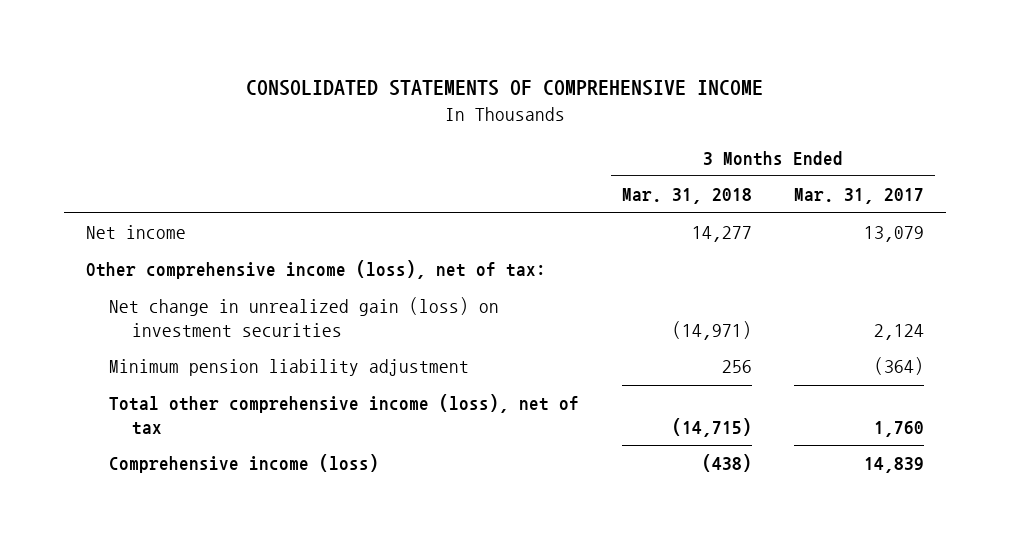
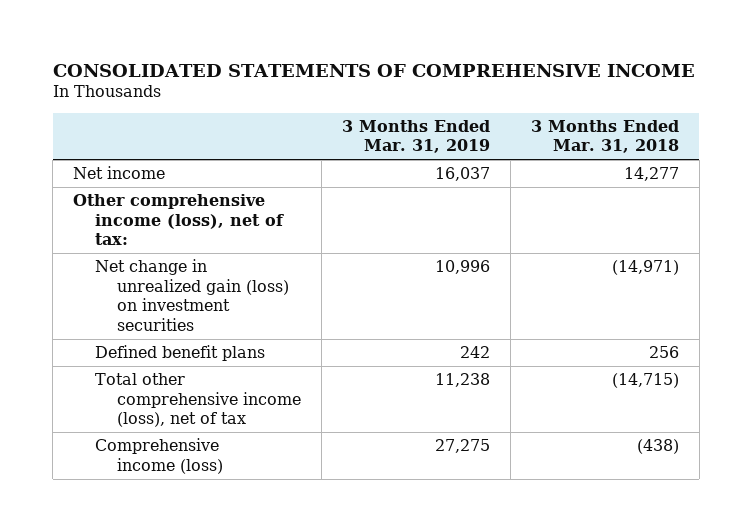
- | 3 Months Ended Mar. 31, 2018 | 3 Months Ended Mar. 31, 2017
+ | 3 Months Ended Mar. 31, 2019 | 3 Months Ended Mar. 31, 2018
- Minimum pension liability adjustment | 256 | (364)
+ Defined benefit plans | 242 | 256

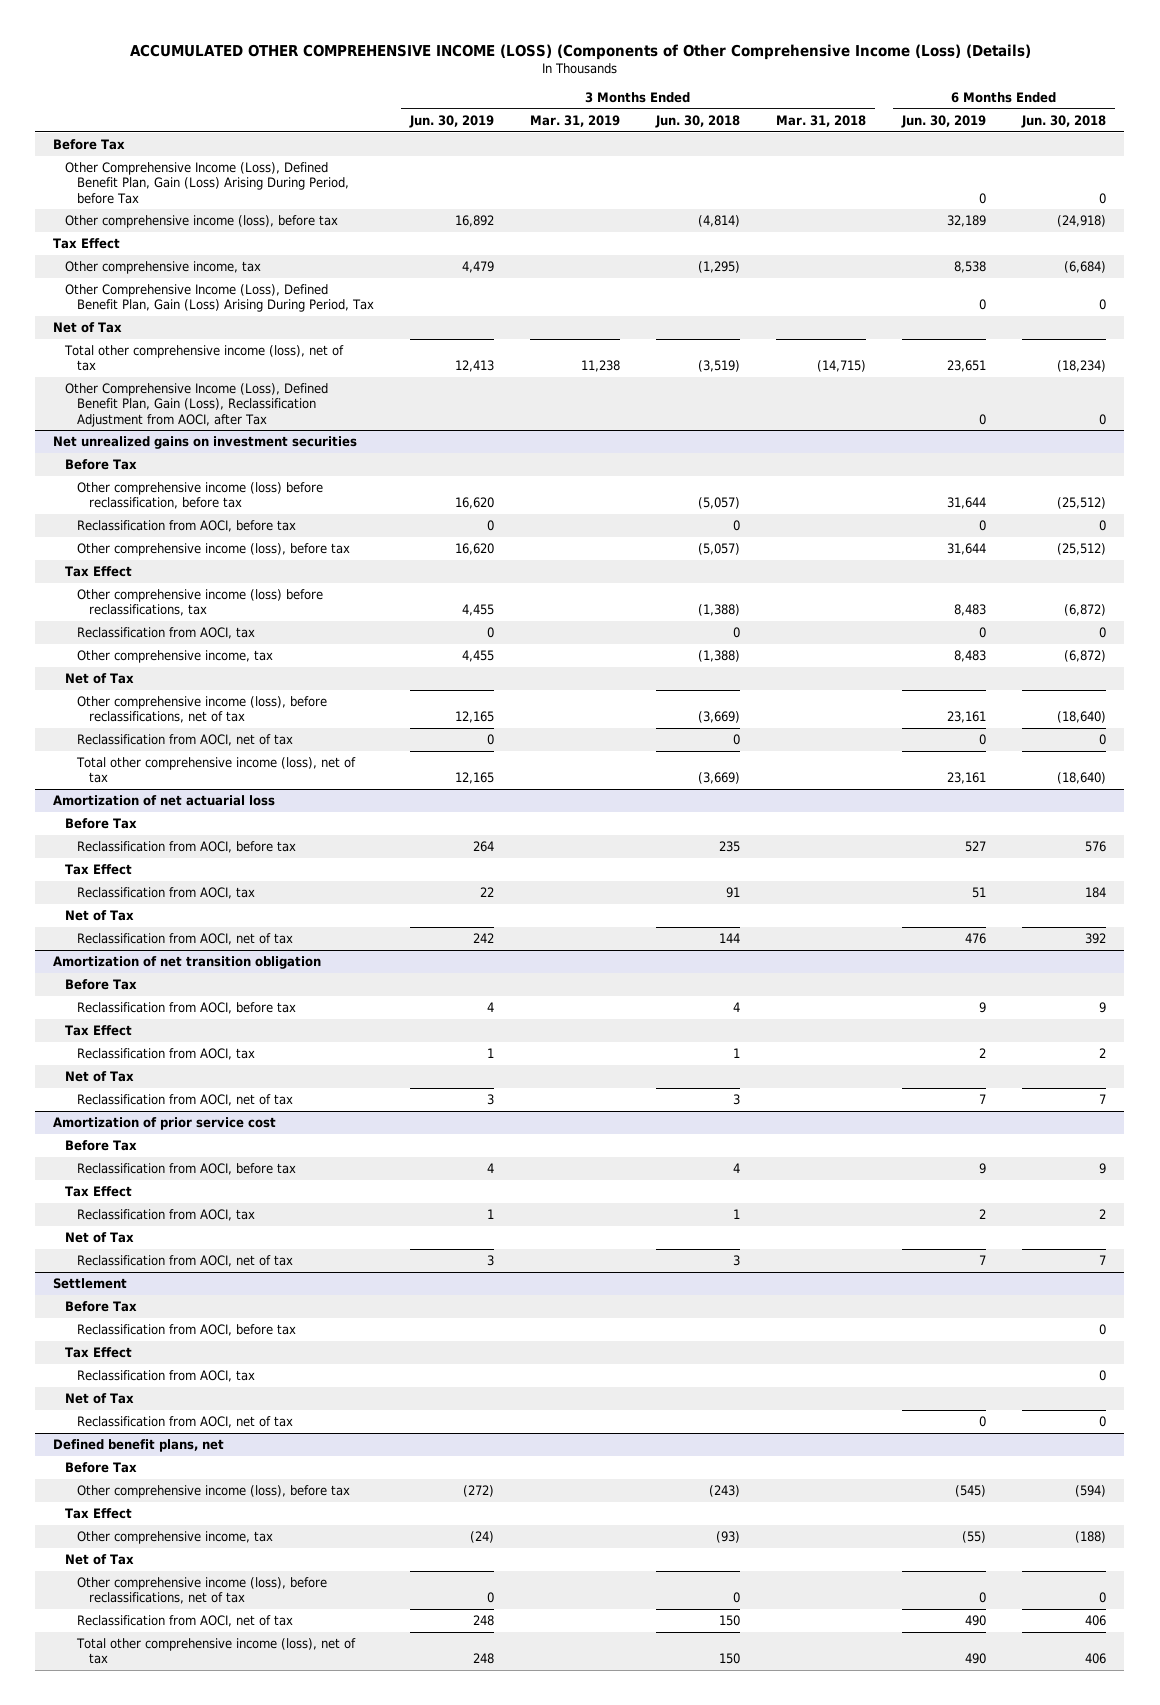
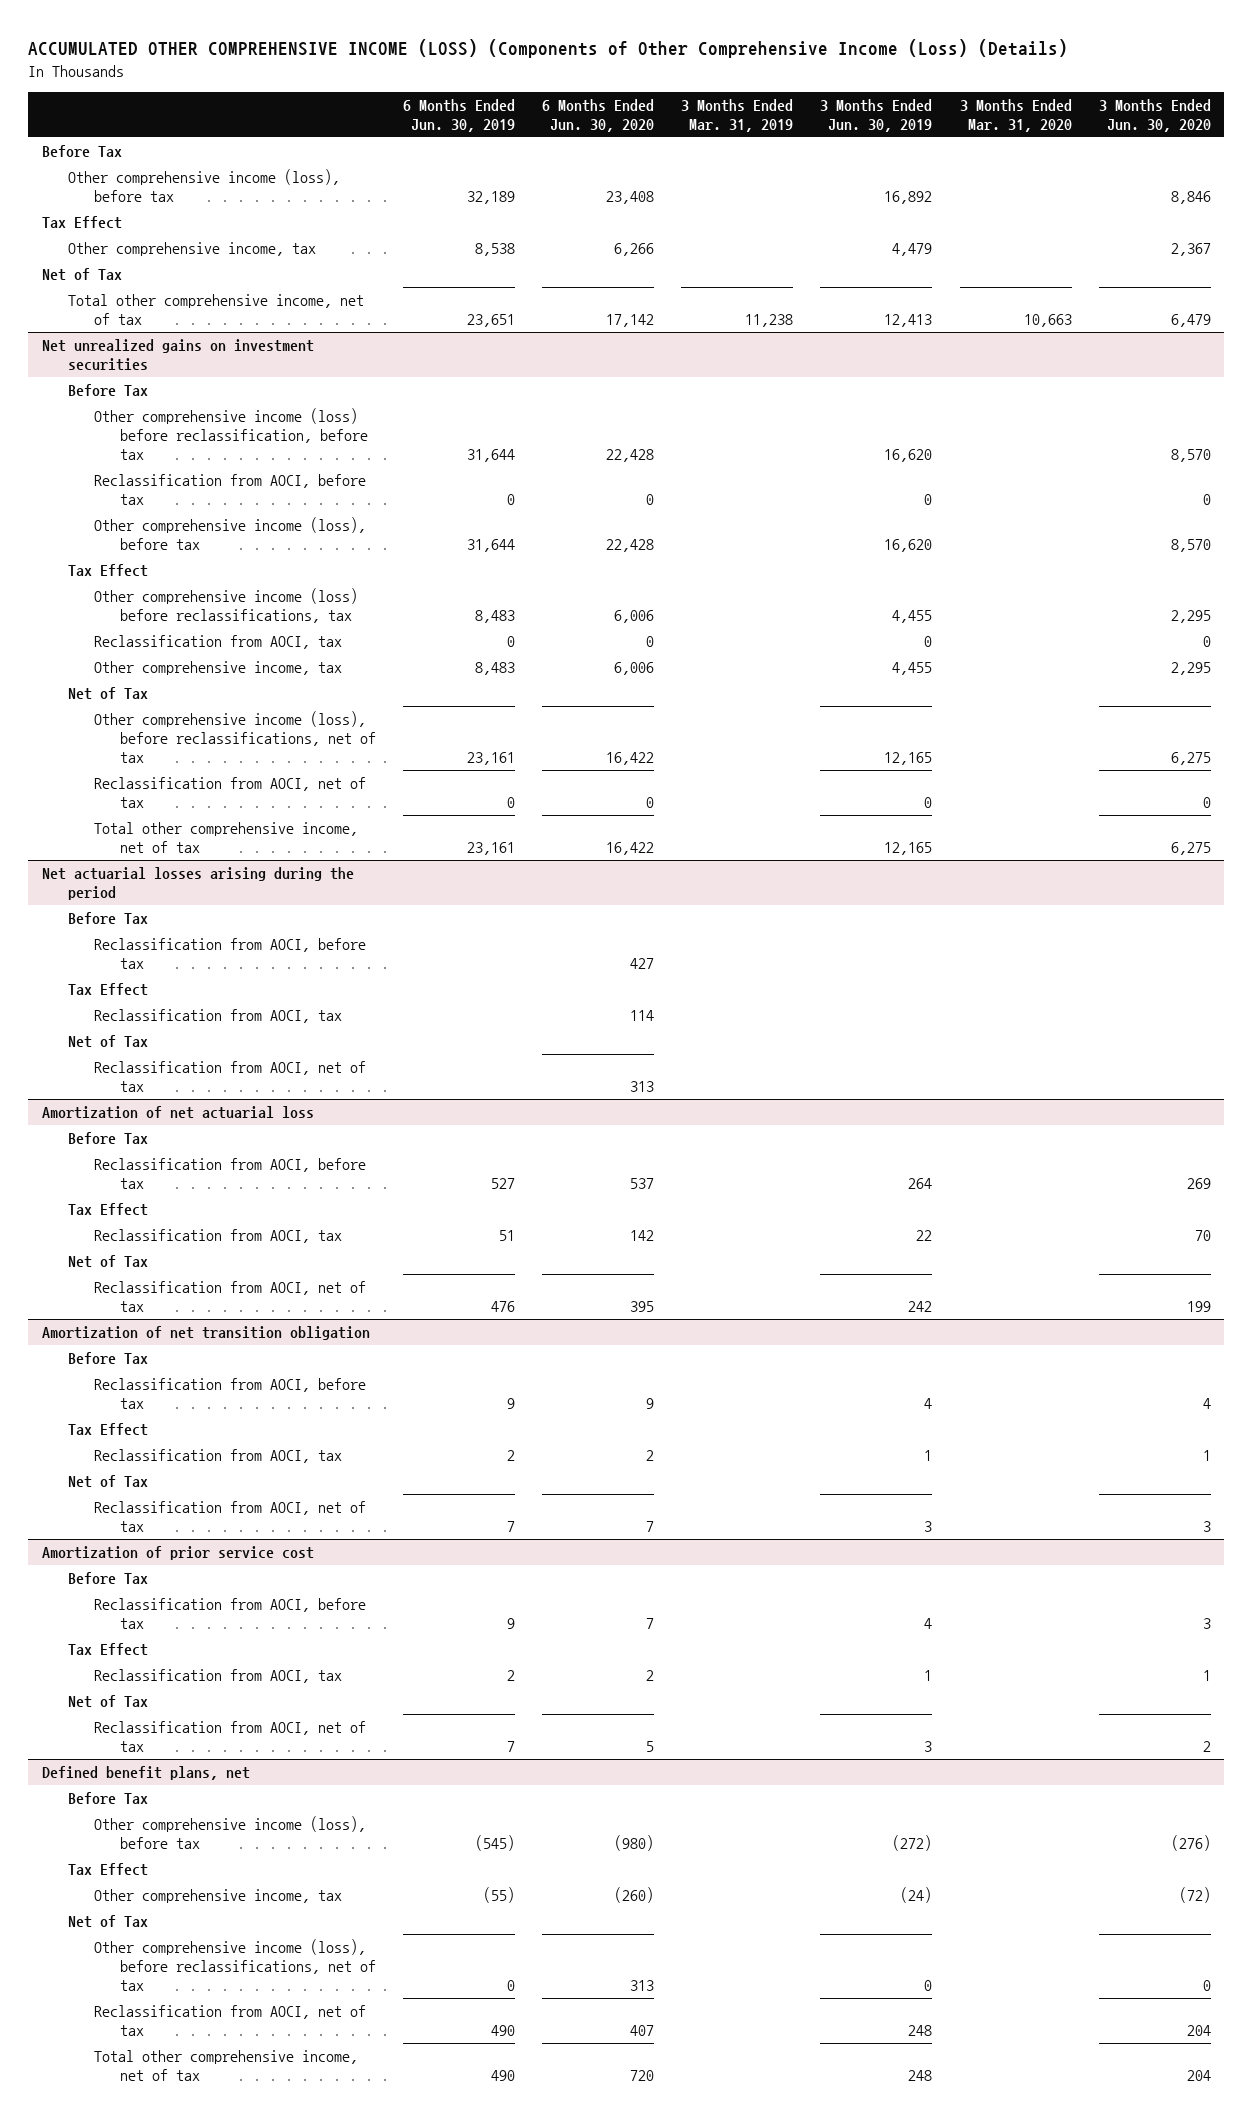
- | 3 Months Ended Jun. 30, 2019 | 3 Months Ended Mar. 31, 2019 | 3 Months Ended Jun. 30, 2018 | 3 Months Ended Mar. 31, 2018 | 6 Months Ended Jun. 30, 2019 | 6 Months Ended Jun. 30, 2018
+ | 6 Months Ended Jun. 30, 2019 | 6 Months Ended Jun. 30, 2020 | 3 Months Ended Mar. 31, 2019 | 3 Months Ended Jun. 30, 2019 | 3 Months Ended Mar. 31, 2020 | 3 Months Ended Jun. 30, 2020
- Other Comprehensive Income (Loss), Defined Benefit Plan, Gain (Loss) Arising During Period, before Tax | | | | | 0 | 0
- Other Comprehensive Income (Loss), Defined Benefit Plan, Gain (Loss) Arising During Period, Tax | | | | | 0 | 0
- Total other comprehensive income (loss), net of tax | 12,413 | 11,238 | (3,519) | (14,715) | 23,651 | (18,234)
- Other Comprehensive Income (Loss), Defined Benefit Plan, Gain (Loss), Reclassification Adjustment from AOCI, after Tax | | | | | 0 | 0
+ Total other comprehensive income, net of tax | 23,651 | 17,142 | 11,238 | 12,413 | 10,663 | 6,479
@ Net unrealized gains on investment securities
- Total other comprehensive income (loss), net of tax | 12,165 | | (3,669) | | 23,161 | (18,640)
+ Total other comprehensive income, net of tax | 23,161 | 16,422 | | 12,165 | | 6,275
+ Net actuarial losses arising during the period
+ Before Tax
+ Reclassification from AOCI, before tax | | 427 | | | |
+ Tax Effect
+ Reclassification from AOCI, tax | | 114 | | | |
+ Net of Tax
+ Reclassification from AOCI, net of tax | | 313 | | | |
- Settlement
- Before Tax
- Reclassification from AOCI, before tax | | | | | | 0
- Tax Effect
- Reclassification from AOCI, tax | | | | | | 0
- Net of Tax
- Reclassification from AOCI, net of tax | | | | | 0 | 0
@ Defined benefit plans, net
- Total other comprehensive income (loss), net of tax | 248 | | 150 | | 490 | 406
+ Total other comprehensive income, net of tax | 490 | 720 | | 248 | | 204

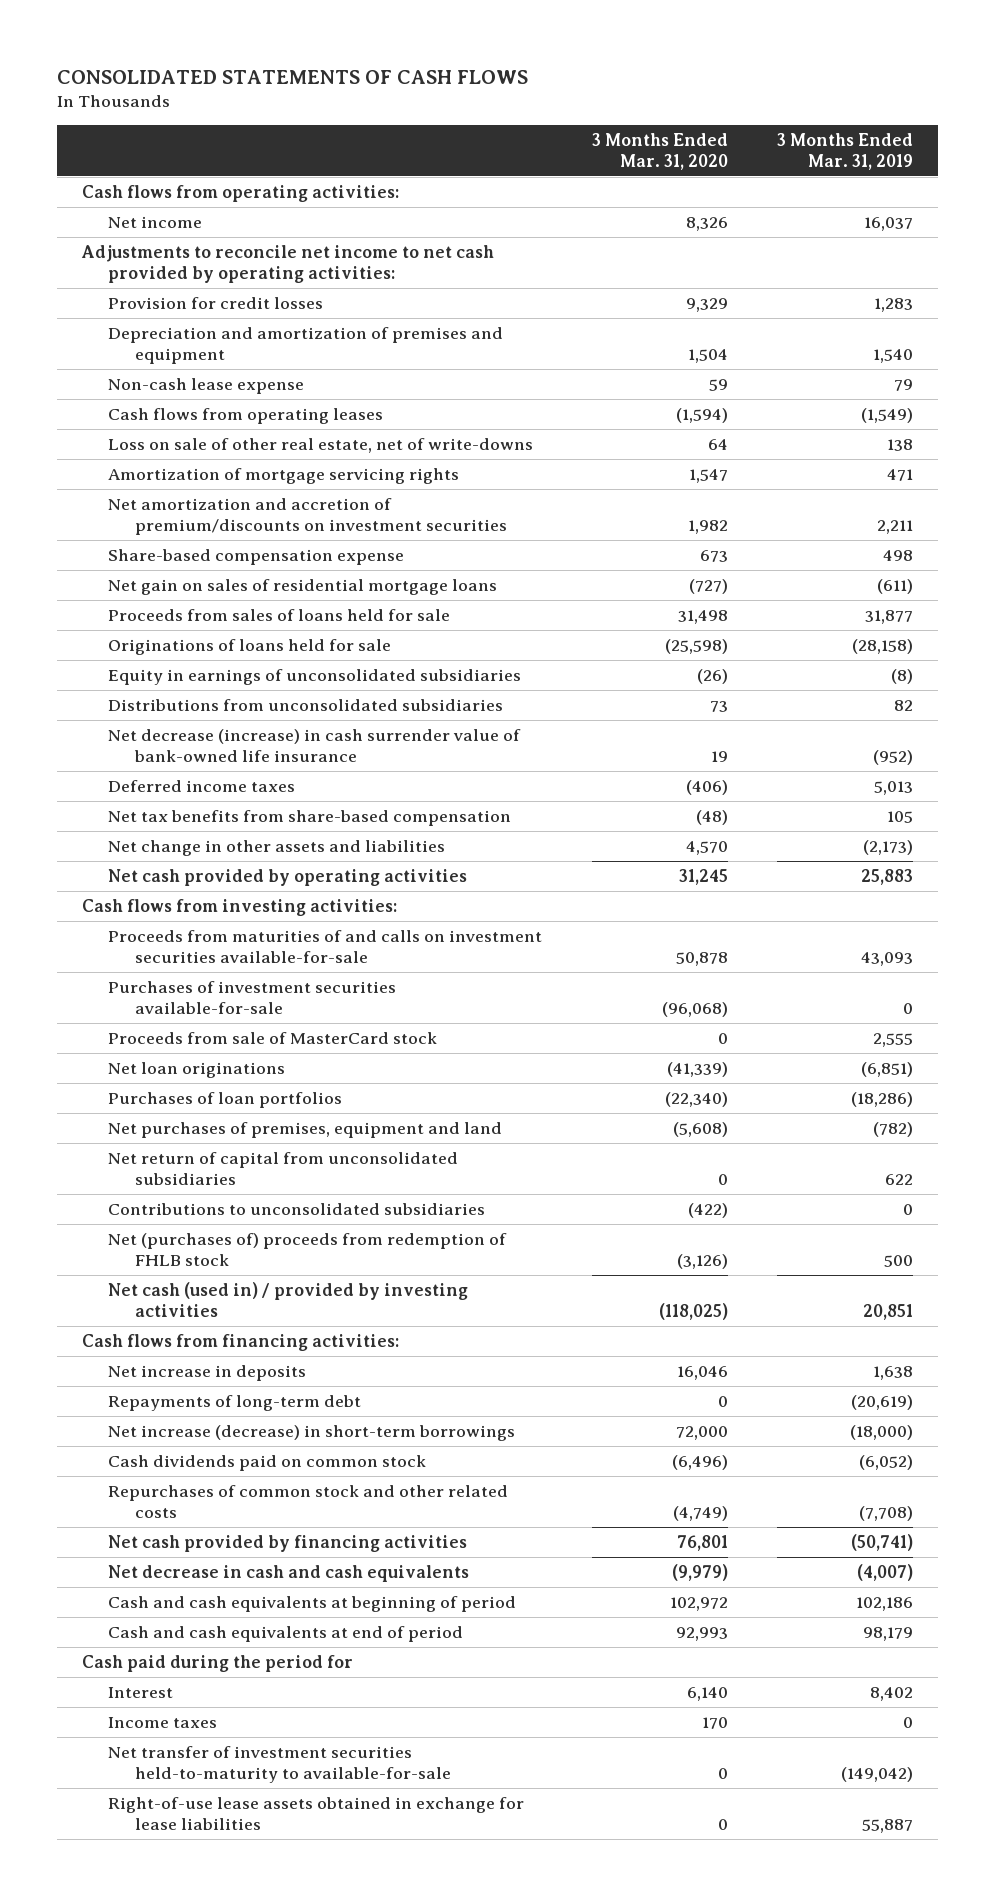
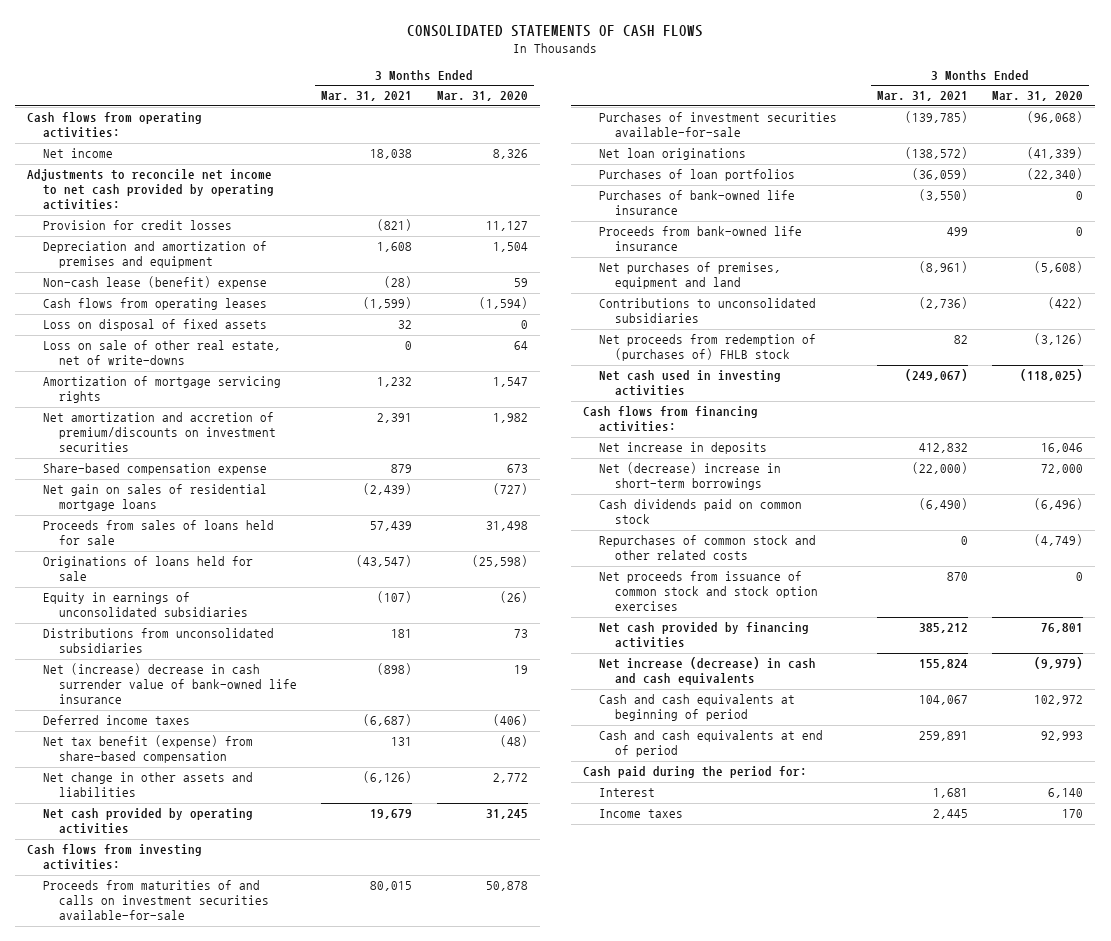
- | 3 Months Ended Mar. 31, 2020 | 3 Months Ended Mar. 31, 2019
+ | 3 Months Ended Mar. 31, 2021 | 3 Months Ended Mar. 31, 2020
- Provision for credit losses | 9,329 | 1,283
+ Provision for credit losses | (821) | 11,127
- Non-cash lease expense | 59 | 79
+ Non-cash lease (benefit) expense | (28) | 59
+ Loss on disposal of fixed assets | 32 | 0
- Net decrease (increase) in cash surrender value of bank-owned life insurance | 19 | (952)
+ Net (increase) decrease in cash surrender value of bank-owned life insurance | (898) | 19
- Net tax benefits from share-based compensation | (48) | 105
- Net change in other assets and liabilities | 4,570 | (2,173)
+ Net tax benefit (expense) from share-based compensation | 131 | (48)
+ Net change in other assets and liabilities | (6,126) | 2,772
- Proceeds from sale of MasterCard stock | 0 | 2,555
+ Purchases of bank-owned life insurance | (3,550) | 0
+ Proceeds from bank-owned life insurance | 499 | 0
- Net return of capital from unconsolidated subsidiaries | 0 | 622
- Net (purchases of) proceeds from redemption of FHLB stock | (3,126) | 500
- Net cash (used in) / provided by investing activities | (118,025) | 20,851
+ Net proceeds from redemption of (purchases of) FHLB stock | 82 | (3,126)
+ Net cash used in investing activities | (249,067) | (118,025)
- Repayments of long-term debt | 0 | (20,619)
- Net increase (decrease) in short-term borrowings | 72,000 | (18,000)
+ Net (decrease) increase in short-term borrowings | (22,000) | 72,000
+ Net proceeds from issuance of common stock and stock option exercises | 870 | 0
- Net decrease in cash and cash equivalents | (9,979) | (4,007)
+ Net increase (decrease) in cash and cash equivalents | 155,824 | (9,979)
- Cash paid during the period for
+ Cash paid during the period for:
- Net transfer of investment securities held-to-maturity to available-for-sale | 0 | (149,042)
- Right-of-use lease assets obtained in exchange for lease liabilities | 0 | 55,887

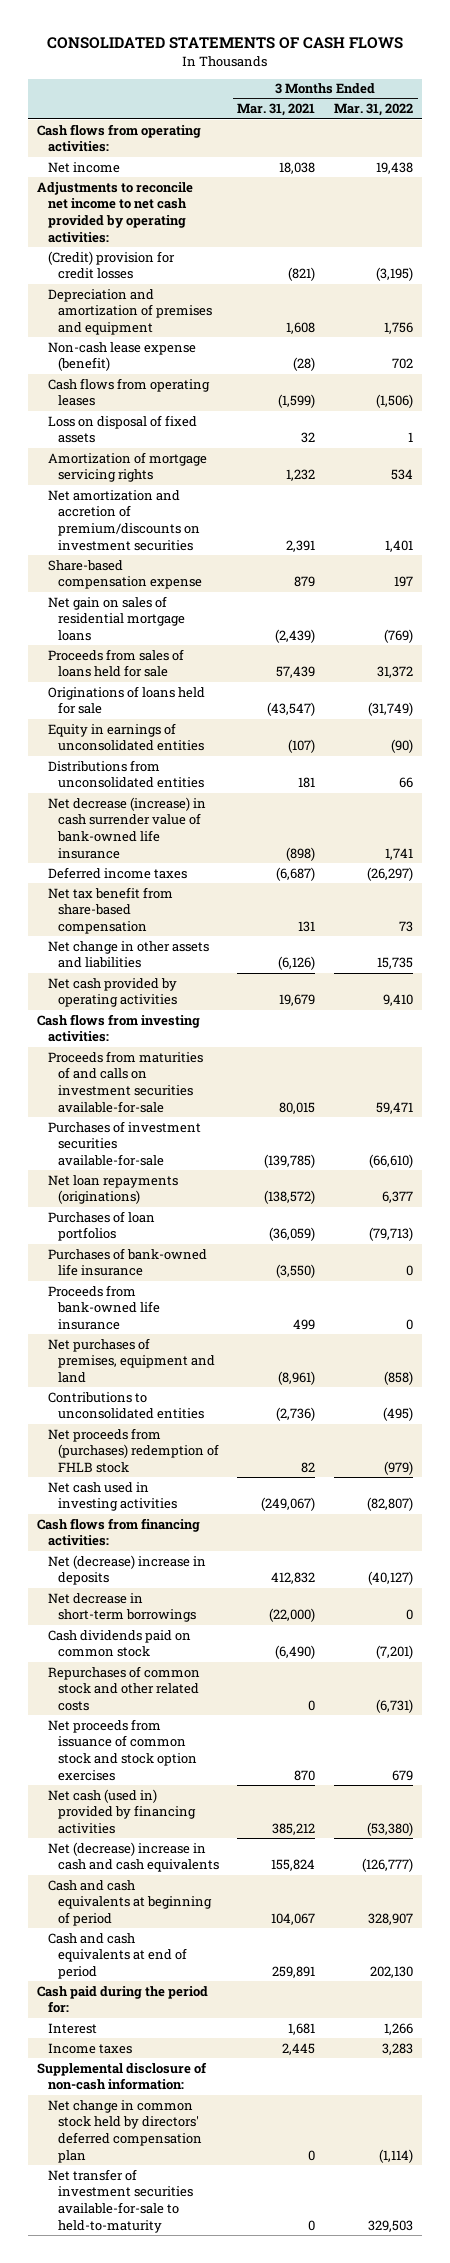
- | 3 Months Ended Mar. 31, 2021 | 3 Months Ended Mar. 31, 2020
+ | 3 Months Ended Mar. 31, 2021 | 3 Months Ended Mar. 31, 2022
- Provision for credit losses | (821) | 11,127
+ (Credit) provision for credit losses | (821) | (3,195)
- Non-cash lease (benefit) expense | (28) | 59
+ Non-cash lease expense (benefit) | (28) | 702
- Loss on sale of other real estate, net of write-downs | 0 | 64
- Equity in earnings of unconsolidated subsidiaries | (107) | (26)
- Distributions from unconsolidated subsidiaries | 181 | 73
- Net (increase) decrease in cash surrender value of bank-owned life insurance | (898) | 19
+ Equity in earnings of unconsolidated entities | (107) | (90)
+ Distributions from unconsolidated entities | 181 | 66
+ Net decrease (increase) in cash surrender value of bank-owned life insurance | (898) | 1,741
- Net tax benefit (expense) from share-based compensation | 131 | (48)
+ Net tax benefit from share-based compensation | 131 | 73
- Net loan originations | (138,572) | (41,339)
+ Net loan repayments (originations) | (138,572) | 6,377
- Contributions to unconsolidated subsidiaries | (2,736) | (422)
- Net proceeds from redemption of (purchases of) FHLB stock | 82 | (3,126)
+ Contributions to unconsolidated entities | (2,736) | (495)
+ Net proceeds from (purchases) redemption of FHLB stock | 82 | (979)
- Net increase in deposits | 412,832 | 16,046
- Net (decrease) increase in short-term borrowings | (22,000) | 72,000
+ Net (decrease) increase in deposits | 412,832 | (40,127)
+ Net decrease in short-term borrowings | (22,000) | 0
- Net cash provided by financing activities | 385,212 | 76,801
- Net increase (decrease) in cash and cash equivalents | 155,824 | (9,979)
+ Net cash (used in) provided by financing activities | 385,212 | (53,380)
+ Net (decrease) increase in cash and cash equivalents | 155,824 | (126,777)
+ Supplemental disclosure of non-cash information:
+ Net change in common stock held by directors' deferred compensation plan | 0 | (1,114)
+ Net transfer of investment securities available-for-sale to held-to-maturity | 0 | 329,503

